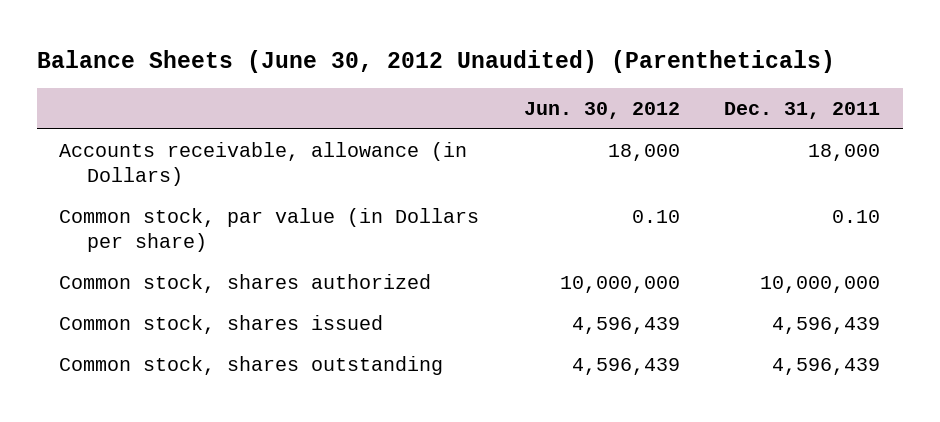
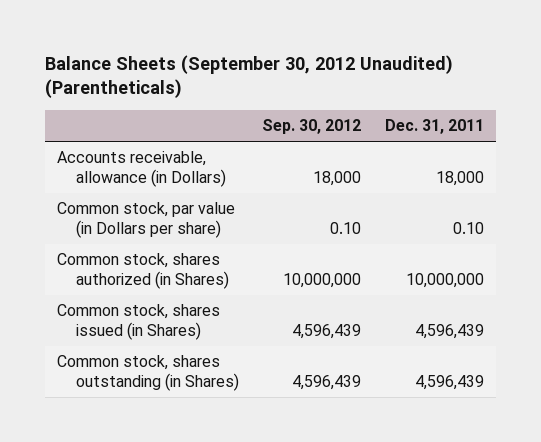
- Balance Sheets (June 30, 2012 Unaudited) (Parentheticals)
+ Balance Sheets (September 30, 2012 Unaudited) (Parentheticals)
- | Jun. 30, 2012 | Dec. 31, 2011
+ | Sep. 30, 2012 | Dec. 31, 2011
- Common stock, shares authorized | 10,000,000 | 10,000,000
- Common stock, shares issued | 4,596,439 | 4,596,439
- Common stock, shares outstanding | 4,596,439 | 4,596,439
+ Common stock, shares authorized (in Shares) | 10,000,000 | 10,000,000
+ Common stock, shares issued (in Shares) | 4,596,439 | 4,596,439
+ Common stock, shares outstanding (in Shares) | 4,596,439 | 4,596,439

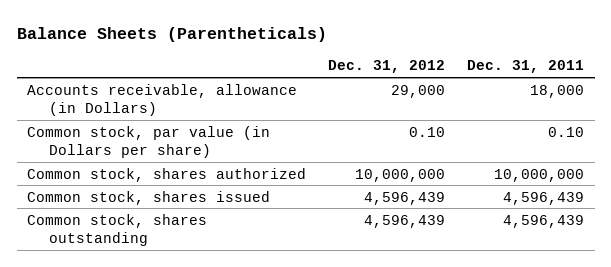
- Balance Sheets (September 30, 2012 Unaudited) (Parentheticals)
+ Balance Sheets (Parentheticals)
- | Sep. 30, 2012 | Dec. 31, 2011
+ | Dec. 31, 2012 | Dec. 31, 2011
- Common stock, shares authorized (in Shares) | 10,000,000 | 10,000,000
- Common stock, shares issued (in Shares) | 4,596,439 | 4,596,439
- Common stock, shares outstanding (in Shares) | 4,596,439 | 4,596,439
+ Common stock, shares authorized | 10,000,000 | 10,000,000
+ Common stock, shares issued | 4,596,439 | 4,596,439
+ Common stock, shares outstanding | 4,596,439 | 4,596,439

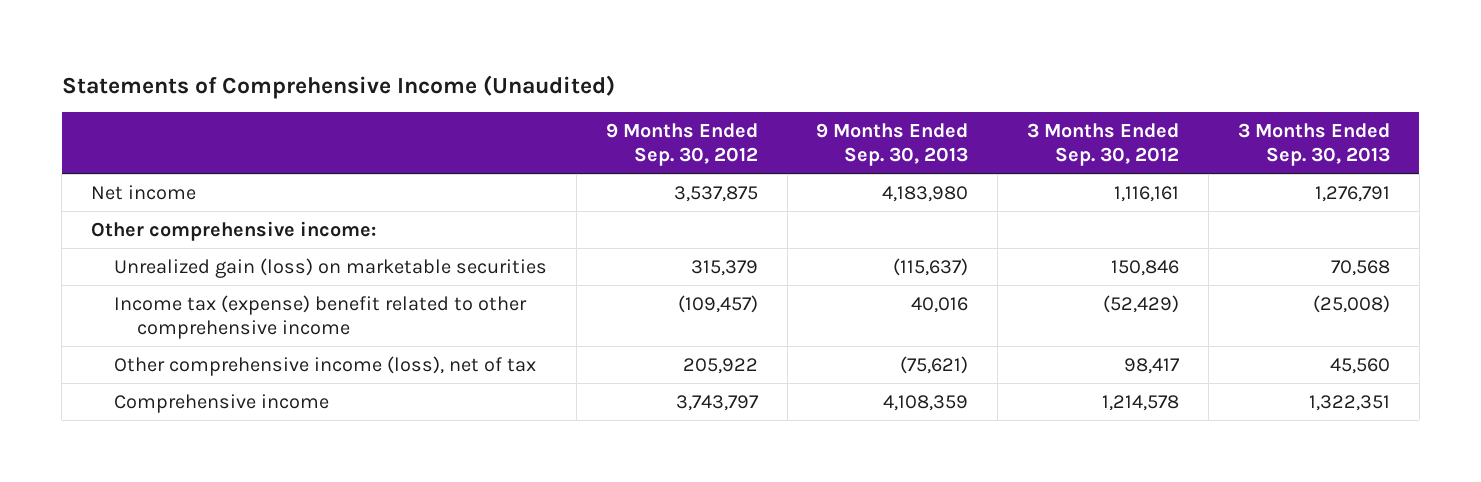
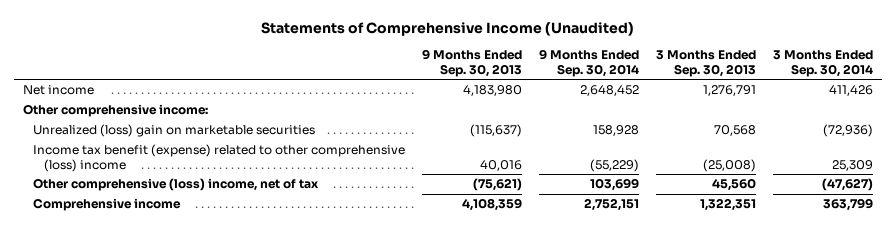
- | 9 Months Ended Sep. 30, 2012 | 9 Months Ended Sep. 30, 2013 | 3 Months Ended Sep. 30, 2012 | 3 Months Ended Sep. 30, 2013
+ | 9 Months Ended Sep. 30, 2013 | 9 Months Ended Sep. 30, 2014 | 3 Months Ended Sep. 30, 2013 | 3 Months Ended Sep. 30, 2014
- Unrealized gain (loss) on marketable securities | 315,379 | (115,637) | 150,846 | 70,568
- Income tax (expense) benefit related to other comprehensive income | (109,457) | 40,016 | (52,429) | (25,008)
- Other comprehensive income (loss), net of tax | 205,922 | (75,621) | 98,417 | 45,560
+ Unrealized (loss) gain on marketable securities | (115,637) | 158,928 | 70,568 | (72,936)
+ Income tax benefit (expense) related to other comprehensive (loss) income | 40,016 | (55,229) | (25,008) | 25,309
+ Other comprehensive (loss) income, net of tax | (75,621) | 103,699 | 45,560 | (47,627)

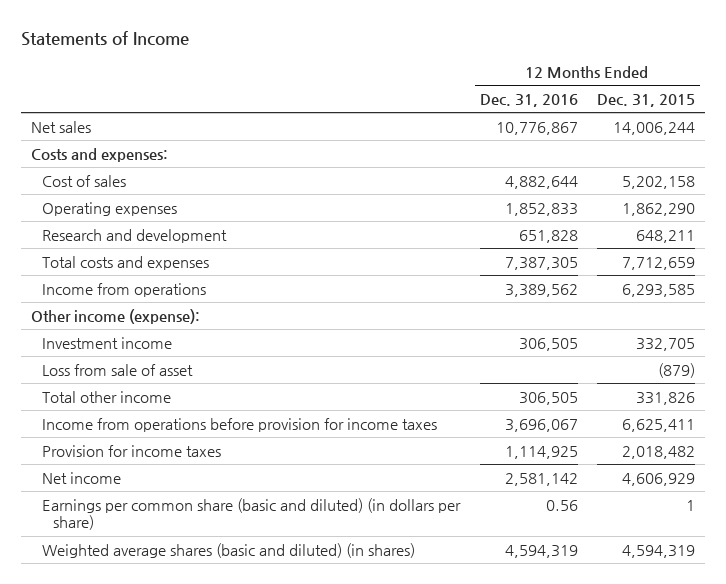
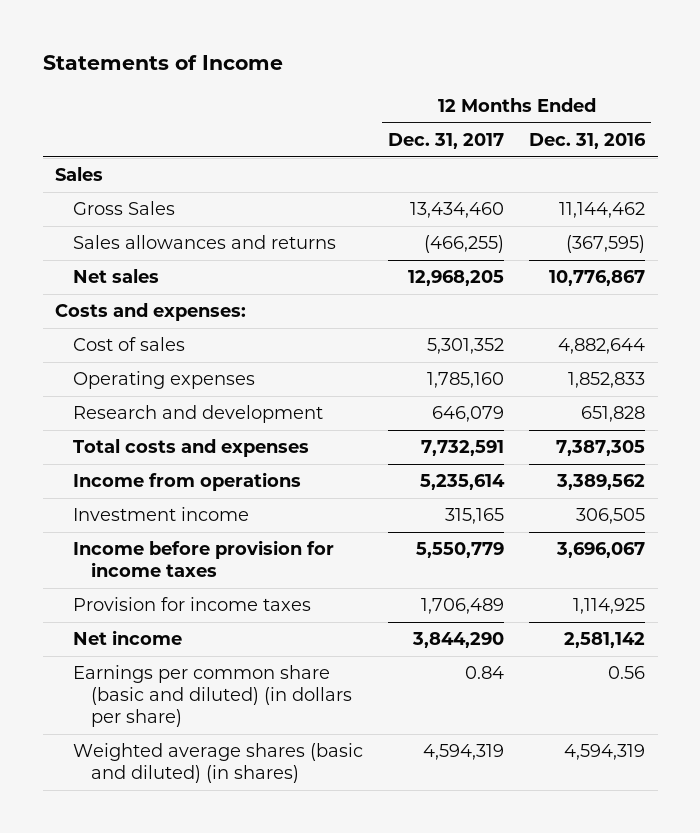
- | 12 Months Ended Dec. 31, 2016 | 12 Months Ended Dec. 31, 2015
+ | 12 Months Ended Dec. 31, 2017 | 12 Months Ended Dec. 31, 2016
+ Sales
+ Gross Sales | 13,434,460 | 11,144,462
+ Sales allowances and returns | (466,255) | (367,595)
- Other income (expense):
- Loss from sale of asset | | (879)
- Total other income | 306,505 | 331,826
- Income from operations before provision for income taxes | 3,696,067 | 6,625,411
+ Income before provision for income taxes | 5,550,779 | 3,696,067

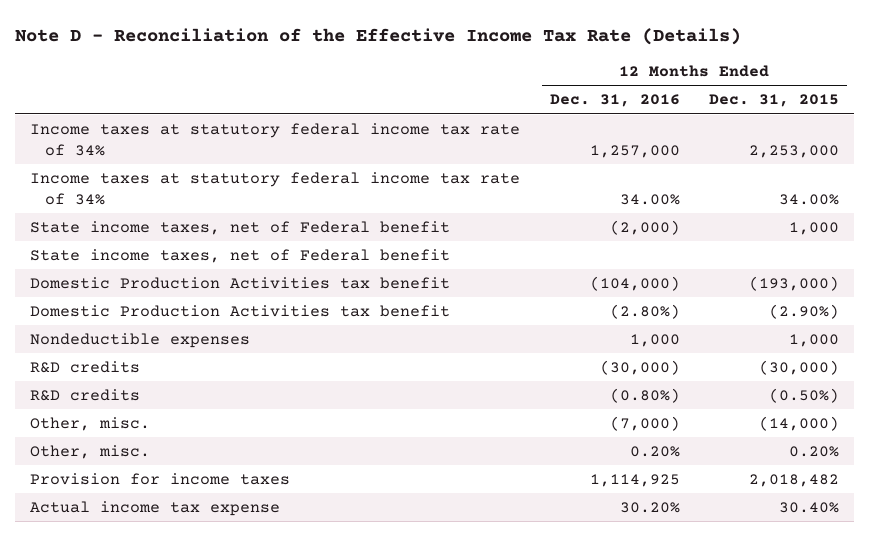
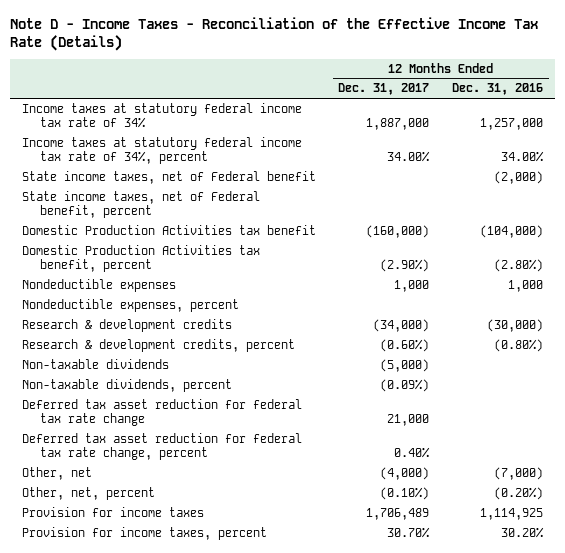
- Note D - Reconciliation of the Effective Income Tax Rate (Details)
+ Note D - Income Taxes - Reconciliation of the Effective Income Tax Rate (Details)
- | 12 Months Ended Dec. 31, 2016 | 12 Months Ended Dec. 31, 2015
+ | 12 Months Ended Dec. 31, 2017 | 12 Months Ended Dec. 31, 2016
- Income taxes at statutory federal income tax rate of 34% | 34.00% | 34.00%
+ Income taxes at statutory federal income tax rate of 34%, percent | 34.00% | 34.00%
- State income taxes, net of Federal benefit
+ State income taxes, net of Federal benefit, percent
- Domestic Production Activities tax benefit | (2.80%) | (2.90%)
+ Domestic Production Activities tax benefit, percent | (2.90%) | (2.80%)
- R&D credits | (30,000) | (30,000)
- R&D credits | (0.80%) | (0.50%)
- Other, misc. | (7,000) | (14,000)
- Other, misc. | 0.20% | 0.20%
+ Nondeductible expenses, percent
+ Research & development credits | (34,000) | (30,000)
+ Research & development credits, percent | (0.60%) | (0.80%)
+ Non-taxable dividends | (5,000) |
+ Non-taxable dividends, percent | (0.09%) |
+ Deferred tax asset reduction for federal tax rate change | 21,000 |
+ Deferred tax asset reduction for federal tax rate change, percent | 0.40% |
+ Other, net | (4,000) | (7,000)
+ Other, net, percent | (0.10%) | (0.20%)
- Actual income tax expense | 30.20% | 30.40%
+ Provision for income taxes, percent | 30.70% | 30.20%

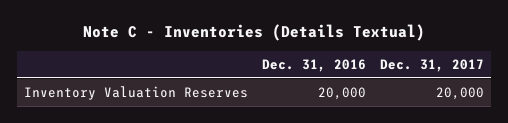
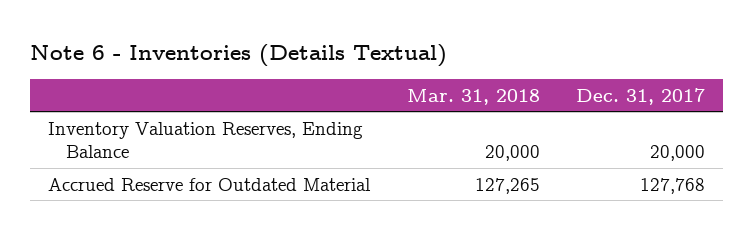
- Note C - Inventories (Details Textual)
+ Note 6 - Inventories (Details Textual)
- | Dec. 31, 2016 | Dec. 31, 2017
+ | Mar. 31, 2018 | Dec. 31, 2017
- Inventory Valuation Reserves | 20,000 | 20,000
+ Inventory Valuation Reserves, Ending Balance | 20,000 | 20,000
+ Accrued Reserve for Outdated Material | 127,265 | 127,768

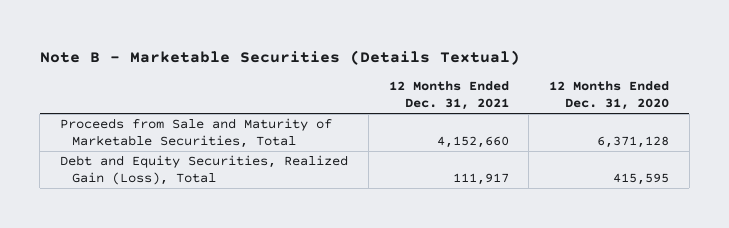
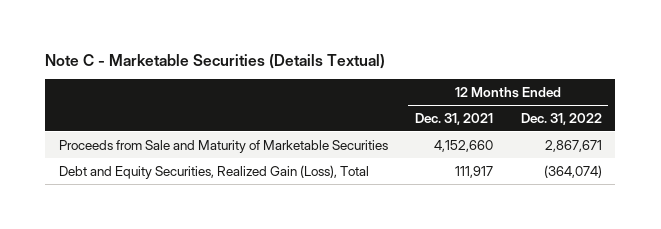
- Note B - Marketable Securities (Details Textual)
+ Note C - Marketable Securities (Details Textual)
- | 12 Months Ended Dec. 31, 2021 | 12 Months Ended Dec. 31, 2020
+ | 12 Months Ended Dec. 31, 2021 | 12 Months Ended Dec. 31, 2022
- Proceeds from Sale and Maturity of Marketable Securities, Total | 4,152,660 | 6,371,128
+ Proceeds from Sale and Maturity of Marketable Securities | 4,152,660 | 2,867,671

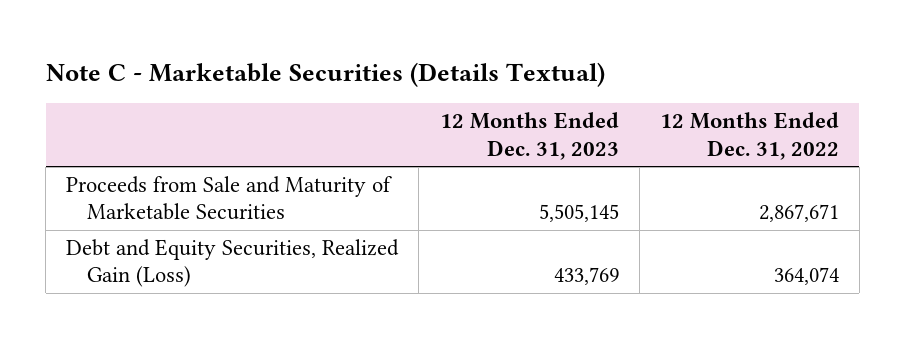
- | 12 Months Ended Dec. 31, 2021 | 12 Months Ended Dec. 31, 2022
+ | 12 Months Ended Dec. 31, 2023 | 12 Months Ended Dec. 31, 2022
- Debt and Equity Securities, Realized Gain (Loss), Total | 111,917 | (364,074)
+ Debt and Equity Securities, Realized Gain (Loss) | 433,769 | 364,074

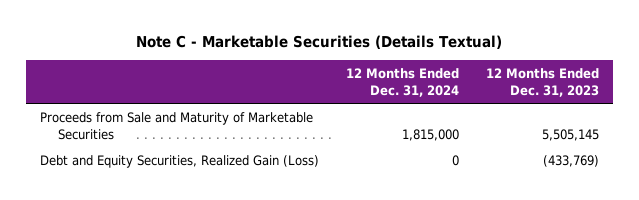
- | 12 Months Ended Dec. 31, 2023 | 12 Months Ended Dec. 31, 2022
+ | 12 Months Ended Dec. 31, 2024 | 12 Months Ended Dec. 31, 2023
- Debt and Equity Securities, Realized Gain (Loss) | 433,769 | 364,074
+ Debt and Equity Securities, Realized Gain (Loss) | 0 | (433,769)

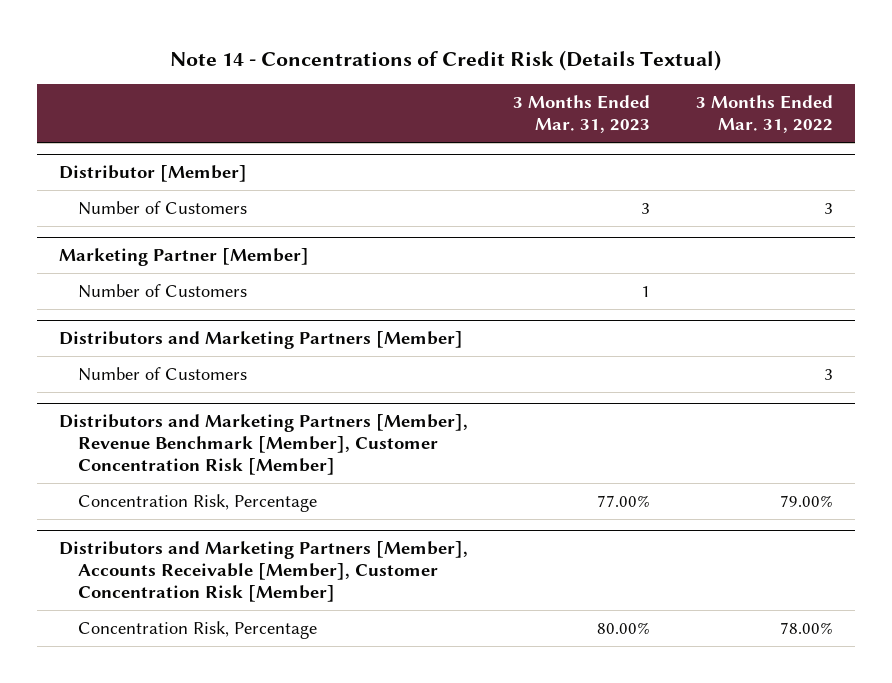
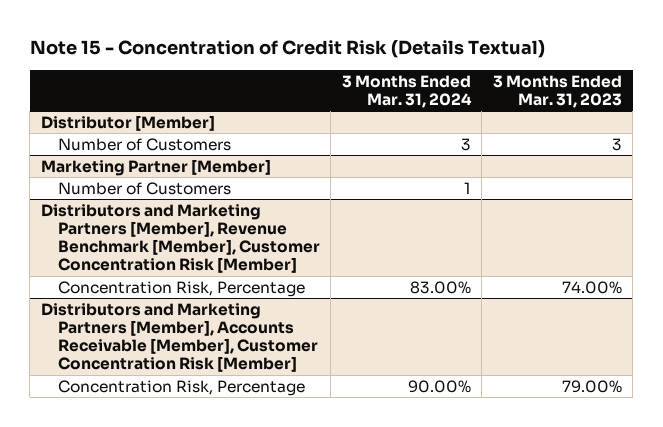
- Note 14 - Concentrations of Credit Risk (Details Textual)
+ Note 15 - Concentration of Credit Risk (Details Textual)
- | 3 Months Ended Mar. 31, 2023 | 3 Months Ended Mar. 31, 2022
+ | 3 Months Ended Mar. 31, 2024 | 3 Months Ended Mar. 31, 2023
@ Marketing Partner [Member]
- Number of Customers | 1 |
- Distributors and Marketing Partners [Member]
@ Distributors and Marketing Partners [Member], Revenue Benchmark [Member], Customer Concentration Risk [Member]
- Concentration Risk, Percentage | 77.00% | 79.00%
+ Concentration Risk, Percentage | 83.00% | 74.00%
@ Distributors and Marketing Partners [Member], Accounts Receivable [Member], Customer Concentration Risk [Member]
- Concentration Risk, Percentage | 80.00% | 78.00%
+ Concentration Risk, Percentage | 90.00% | 79.00%

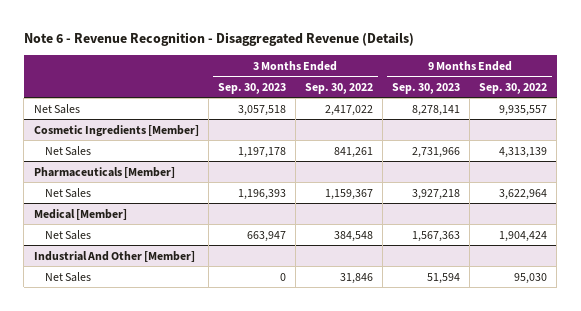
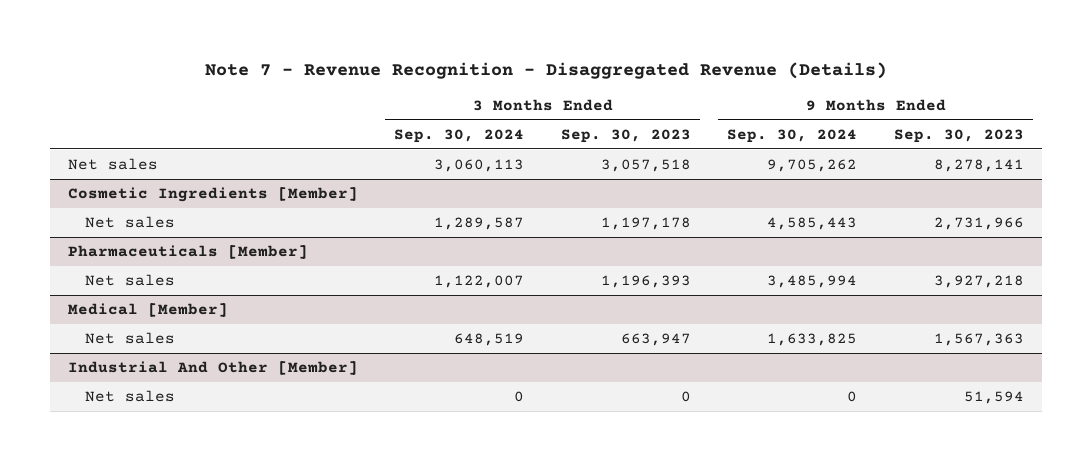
- Note 6 - Revenue Recognition - Disaggregated Revenue (Details)
+ Note 7 - Revenue Recognition - Disaggregated Revenue (Details)
- | 3 Months Ended Sep. 30, 2023 | 3 Months Ended Sep. 30, 2022 | 9 Months Ended Sep. 30, 2023 | 9 Months Ended Sep. 30, 2022
+ | 3 Months Ended Sep. 30, 2024 | 3 Months Ended Sep. 30, 2023 | 9 Months Ended Sep. 30, 2024 | 9 Months Ended Sep. 30, 2023
- Net Sales | 3,057,518 | 2,417,022 | 8,278,141 | 9,935,557
+ Net sales | 3,060,113 | 3,057,518 | 9,705,262 | 8,278,141
@ Cosmetic Ingredients [Member]
- Net Sales | 1,197,178 | 841,261 | 2,731,966 | 4,313,139
+ Net sales | 1,289,587 | 1,197,178 | 4,585,443 | 2,731,966
@ Pharmaceuticals [Member]
- Net Sales | 1,196,393 | 1,159,367 | 3,927,218 | 3,622,964
+ Net sales | 1,122,007 | 1,196,393 | 3,485,994 | 3,927,218
@ Medical [Member]
- Net Sales | 663,947 | 384,548 | 1,567,363 | 1,904,424
+ Net sales | 648,519 | 663,947 | 1,633,825 | 1,567,363
@ Industrial And Other [Member]
- Net Sales | 0 | 31,846 | 51,594 | 95,030
+ Net sales | 0 | 0 | 0 | 51,594

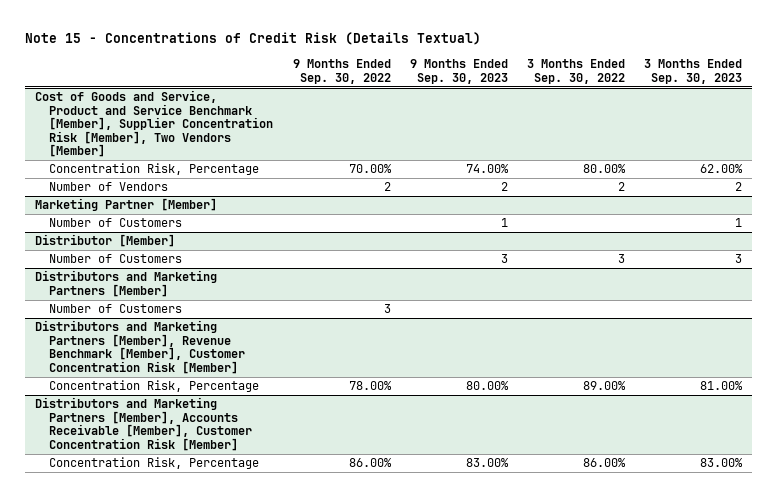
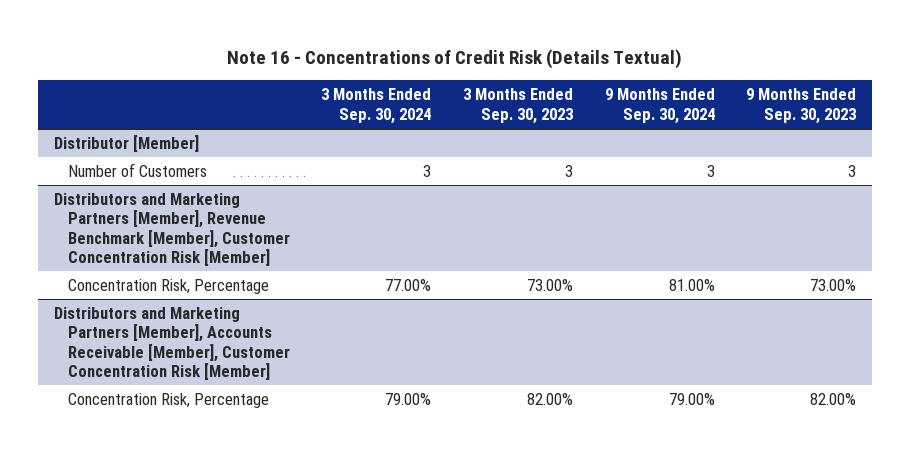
- Note 15 - Concentrations of Credit Risk (Details Textual)
+ Note 16 - Concentrations of Credit Risk (Details Textual)
- | 9 Months Ended Sep. 30, 2022 | 9 Months Ended Sep. 30, 2023 | 3 Months Ended Sep. 30, 2022 | 3 Months Ended Sep. 30, 2023
+ | 3 Months Ended Sep. 30, 2024 | 3 Months Ended Sep. 30, 2023 | 9 Months Ended Sep. 30, 2024 | 9 Months Ended Sep. 30, 2023
- Cost of Goods and Service, Product and Service Benchmark [Member], Supplier Concentration Risk [Member], Two Vendors [Member]
- Concentration Risk, Percentage | 70.00% | 74.00% | 80.00% | 62.00%
- Number of Vendors | 2 | 2 | 2 | 2
- Marketing Partner [Member]
- Number of Customers | | 1 | | 1
- Distributors and Marketing Partners [Member]
- Number of Customers | 3 | | |
@ Distributors and Marketing Partners [Member], Revenue Benchmark [Member], Customer Concentration Risk [Member]
- Concentration Risk, Percentage | 78.00% | 80.00% | 89.00% | 81.00%
+ Concentration Risk, Percentage | 77.00% | 73.00% | 81.00% | 73.00%
@ Distributors and Marketing Partners [Member], Accounts Receivable [Member], Customer Concentration Risk [Member]
- Concentration Risk, Percentage | 86.00% | 83.00% | 86.00% | 83.00%
+ Concentration Risk, Percentage | 79.00% | 82.00% | 79.00% | 82.00%

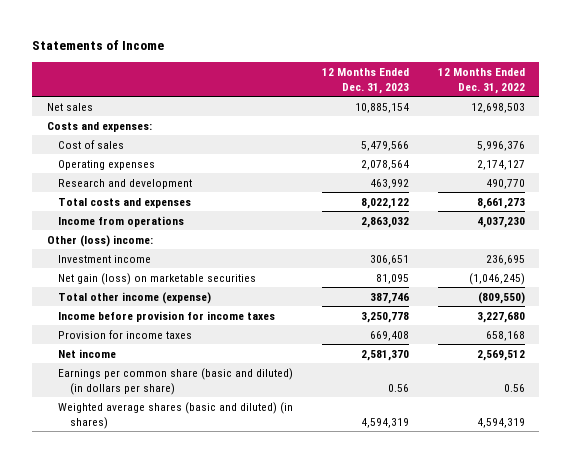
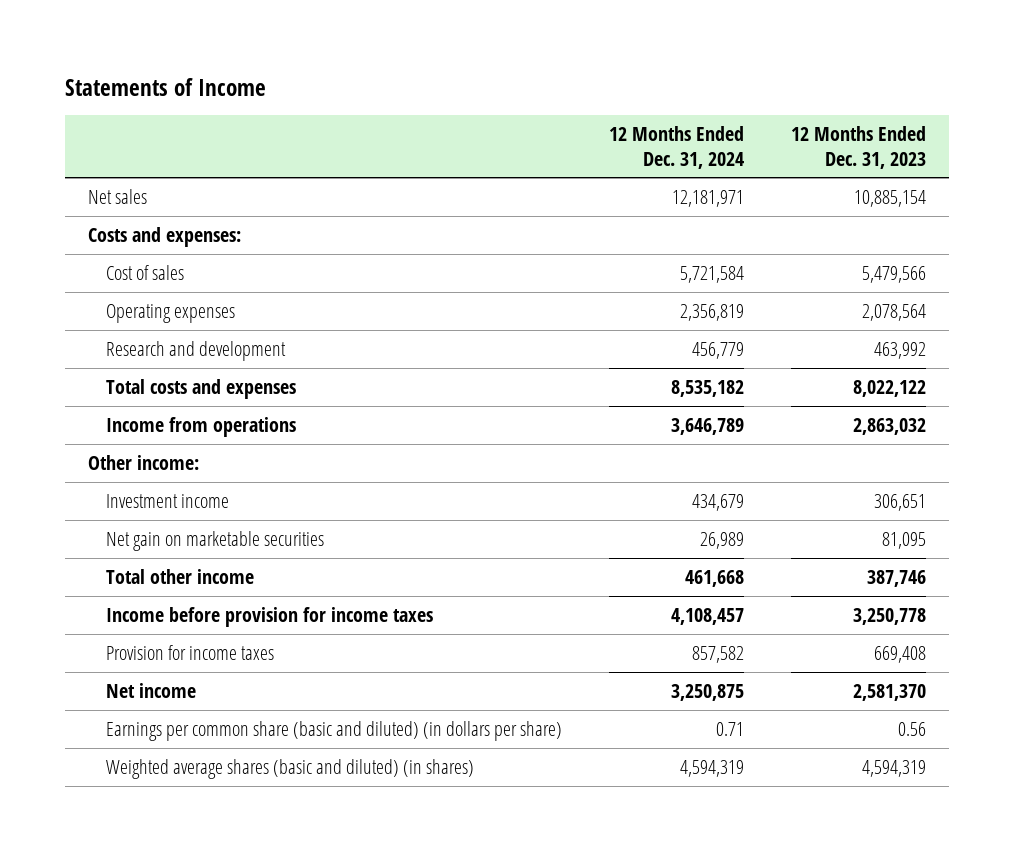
- | 12 Months Ended Dec. 31, 2023 | 12 Months Ended Dec. 31, 2022
+ | 12 Months Ended Dec. 31, 2024 | 12 Months Ended Dec. 31, 2023
- Other (loss) income:
+ Other income:
- Net gain (loss) on marketable securities | 81,095 | (1,046,245)
- Total other income (expense) | 387,746 | (809,550)
+ Net gain on marketable securities | 26,989 | 81,095
+ Total other income | 461,668 | 387,746

